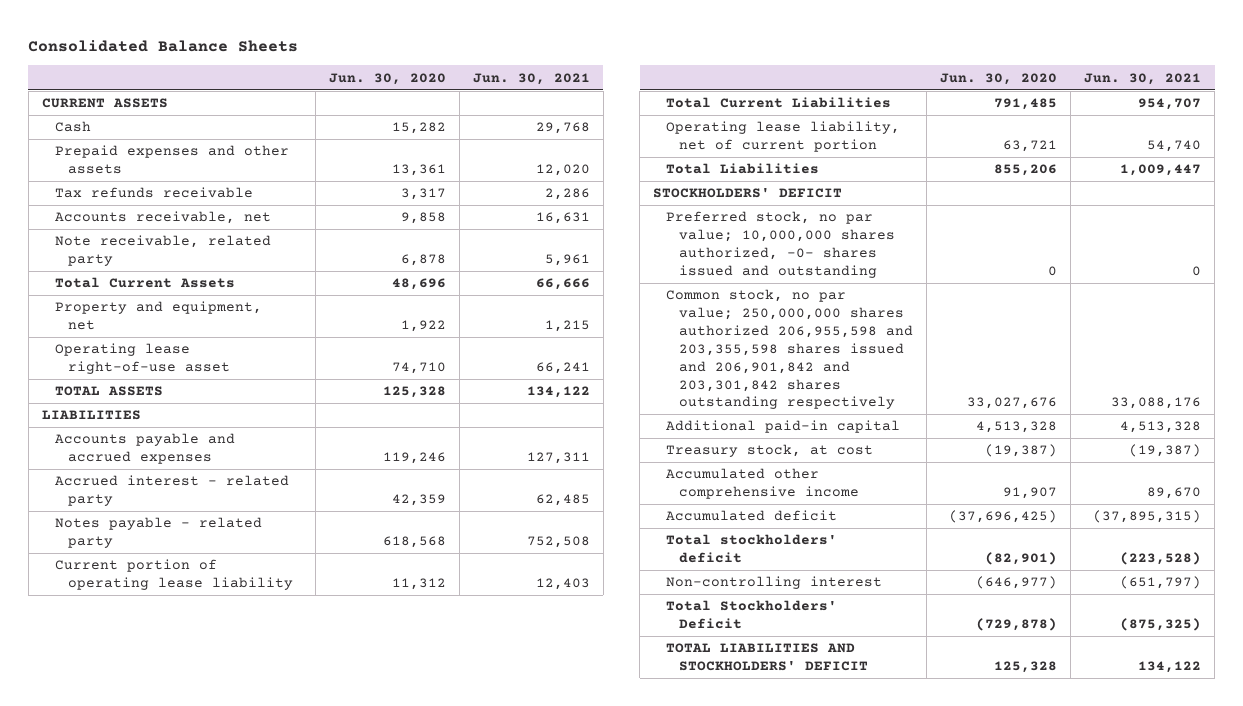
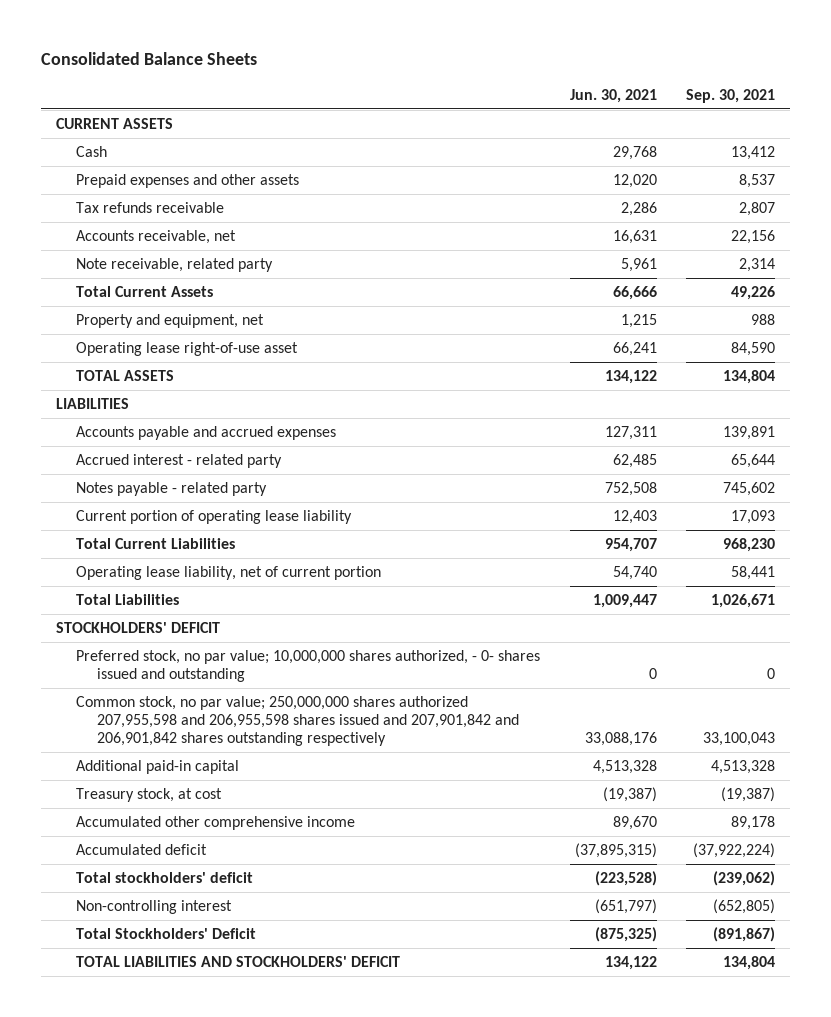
- | Jun. 30, 2020 | Jun. 30, 2021
+ | Jun. 30, 2021 | Sep. 30, 2021
- Preferred stock, no par value; 10,000,000 shares authorized, -0- shares issued and outstanding | 0 | 0
- Common stock, no par value; 250,000,000 shares authorized 206,955,598 and 203,355,598 shares issued and 206,901,842 and 203,301,842 shares outstanding respectively | 33,027,676 | 33,088,176
+ Preferred stock, no par value; 10,000,000 shares authorized, - 0- shares issued and outstanding | 0 | 0
+ Common stock, no par value; 250,000,000 shares authorized 207,955,598 and 206,955,598 shares issued and 207,901,842 and 206,901,842 shares outstanding respectively | 33,088,176 | 33,100,043

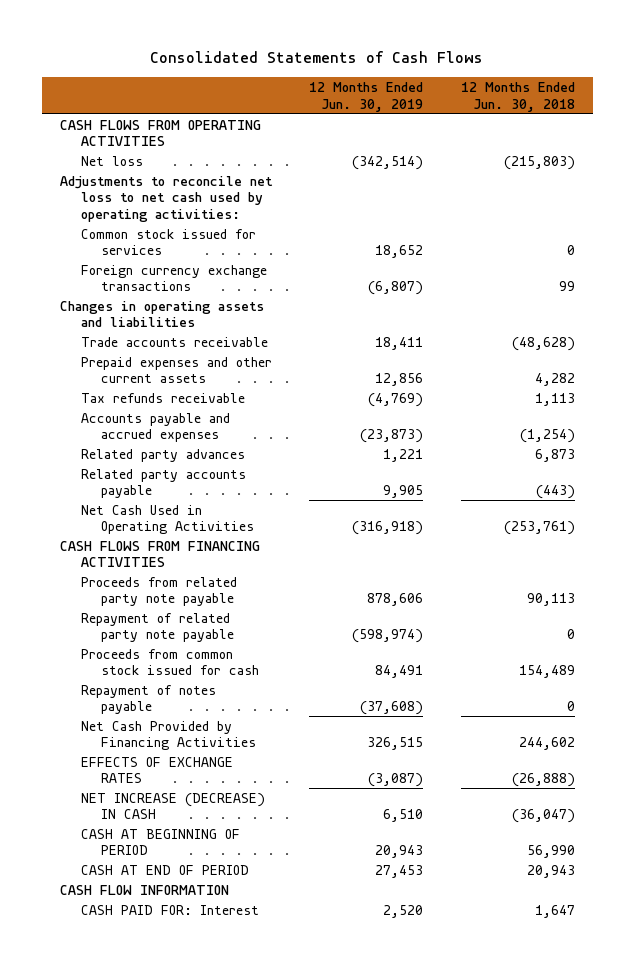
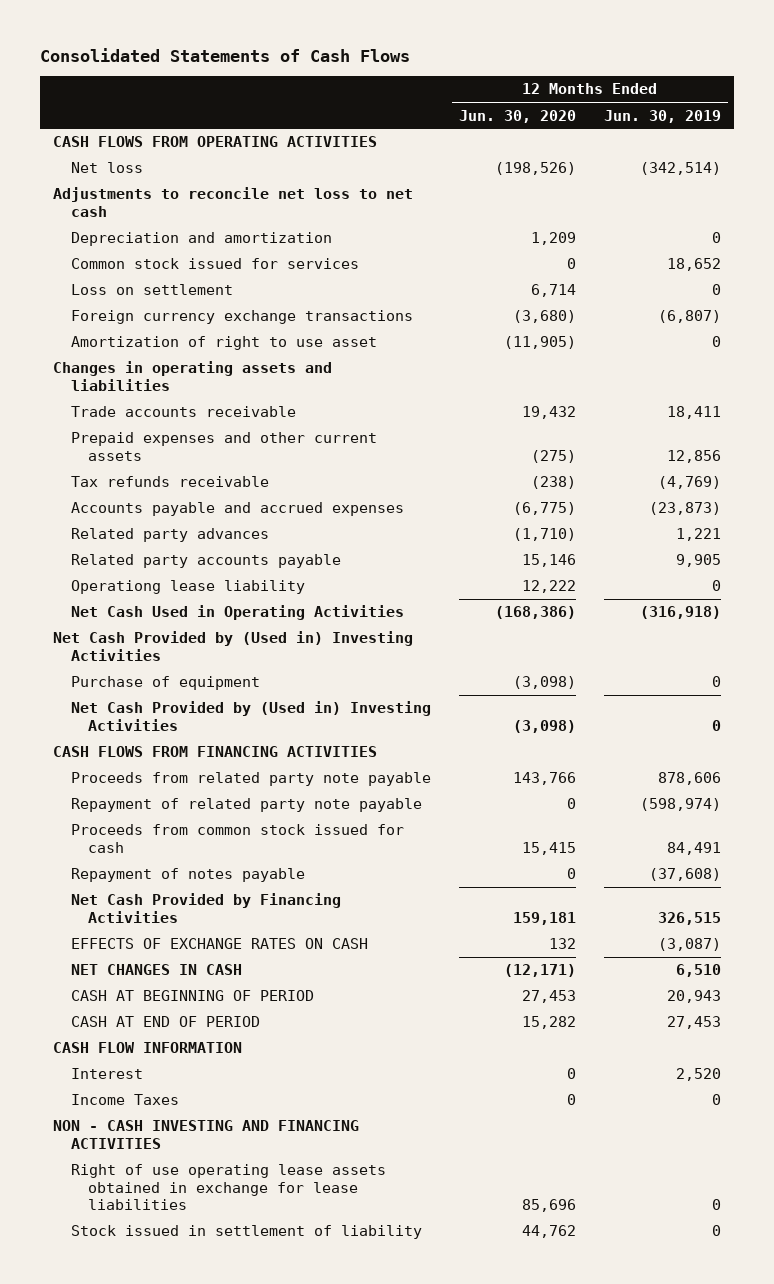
- | 12 Months Ended Jun. 30, 2019 | 12 Months Ended Jun. 30, 2018
+ | 12 Months Ended Jun. 30, 2020 | 12 Months Ended Jun. 30, 2019
- Adjustments to reconcile net loss to net cash used by operating activities:
+ Adjustments to reconcile net loss to net cash
+ Depreciation and amortization | 1,209 | 0
+ Loss on settlement | 6,714 | 0
+ Amortization of right to use asset | (11,905) | 0
+ Operationg lease liability | 12,222 | 0
+ Net Cash Provided by (Used in) Investing Activities
+ Purchase of equipment | (3,098) | 0
+ Net Cash Provided by (Used in) Investing Activities | (3,098) | 0
- EFFECTS OF EXCHANGE RATES | (3,087) | (26,888)
- NET INCREASE (DECREASE) IN CASH | 6,510 | (36,047)
+ EFFECTS OF EXCHANGE RATES ON CASH | 132 | (3,087)
+ NET CHANGES IN CASH | (12,171) | 6,510
- CASH PAID FOR: Interest | 2,520 | 1,647
+ Interest | 0 | 2,520
+ Income Taxes | 0 | 0
+ NON - CASH INVESTING AND FINANCING ACTIVITIES
+ Right of use operating lease assets obtained in exchange for lease liabilities | 85,696 | 0
+ Stock issued in settlement of liability | 44,762 | 0

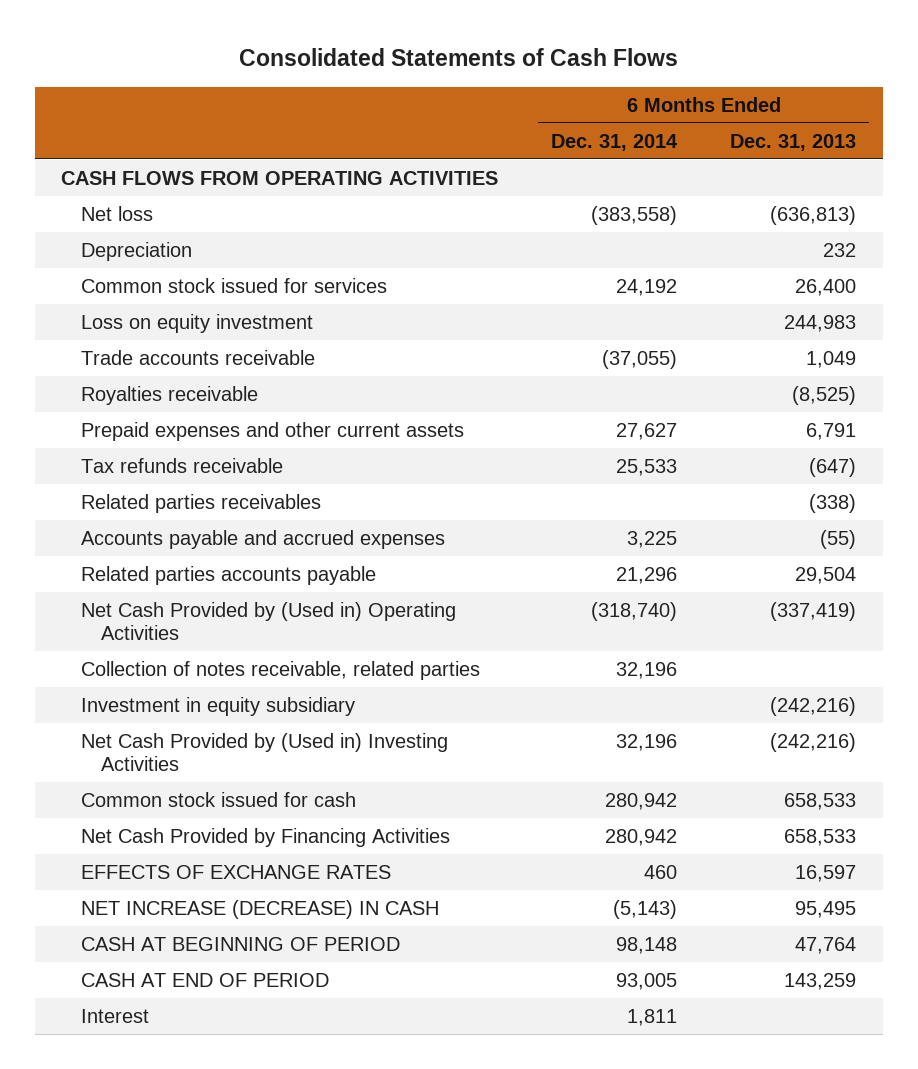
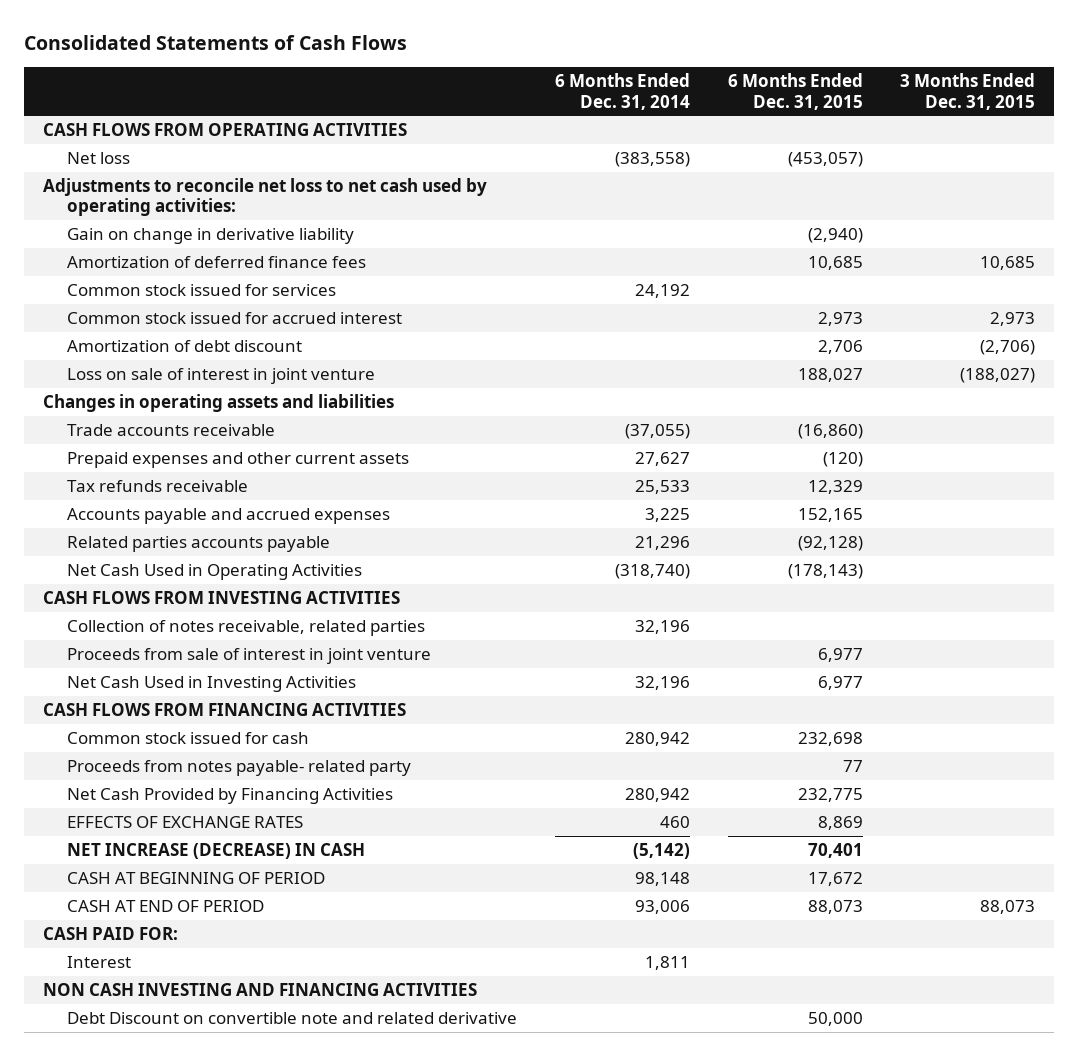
- | 6 Months Ended Dec. 31, 2014 | 6 Months Ended Dec. 31, 2013
+ | 6 Months Ended Dec. 31, 2014 | 6 Months Ended Dec. 31, 2015 | 3 Months Ended Dec. 31, 2015
- Depreciation | | 232
+ Adjustments to reconcile net loss to net cash used by operating activities:
+ Gain on change in derivative liability | | (2,940) |
+ Amortization of deferred finance fees | | 10,685 | 10,685
- Loss on equity investment | | 244,983
+ Common stock issued for accrued interest | | 2,973 | 2,973
+ Amortization of debt discount | | 2,706 | (2,706)
+ Loss on sale of interest in joint venture | | 188,027 | (188,027)
+ Changes in operating assets and liabilities
- Royalties receivable | | (8,525)
- Related parties receivables | | (338)
- Net Cash Provided by (Used in) Operating Activities | (318,740) | (337,419)
+ Net Cash Used in Operating Activities | (318,740) | (178,143) |
+ CASH FLOWS FROM INVESTING ACTIVITIES
- Investment in equity subsidiary | | (242,216)
- Net Cash Provided by (Used in) Investing Activities | 32,196 | (242,216)
+ Proceeds from sale of interest in joint venture | | 6,977 |
+ Net Cash Used in Investing Activities | 32,196 | 6,977 |
+ CASH FLOWS FROM FINANCING ACTIVITIES
+ Proceeds from notes payable- related party | | 77 |
- NET INCREASE (DECREASE) IN CASH | (5,143) | 95,495
+ NET INCREASE (DECREASE) IN CASH | (5,142) | 70,401 |
- CASH AT END OF PERIOD | 93,005 | 143,259
+ CASH AT END OF PERIOD | 93,006 | 88,073 | 88,073
+ CASH PAID FOR:
+ NON CASH INVESTING AND FINANCING ACTIVITIES
+ Debt Discount on convertible note and related derivative | | 50,000 |

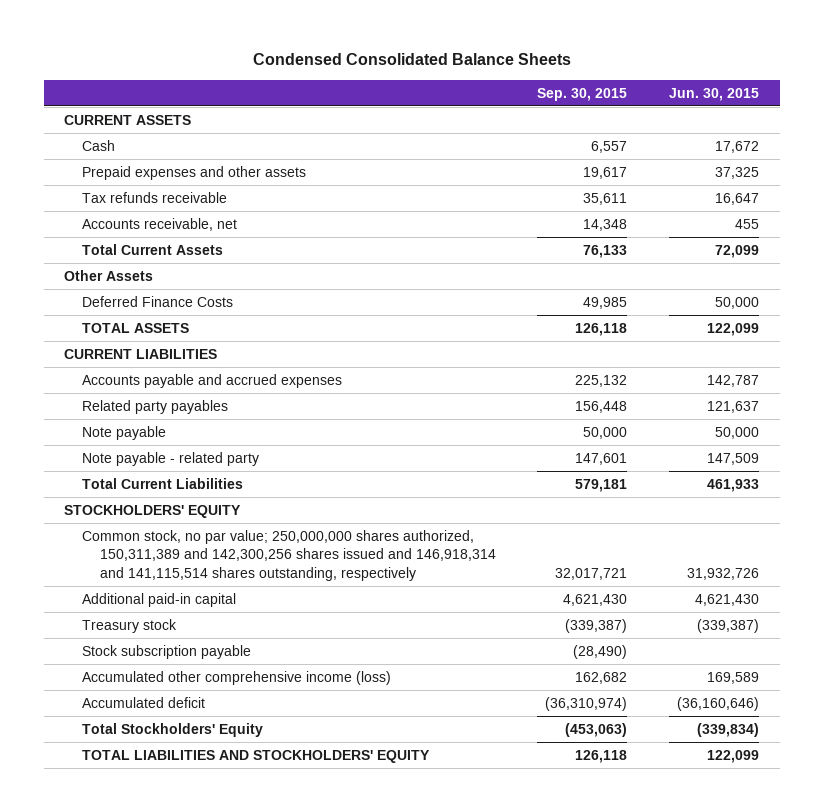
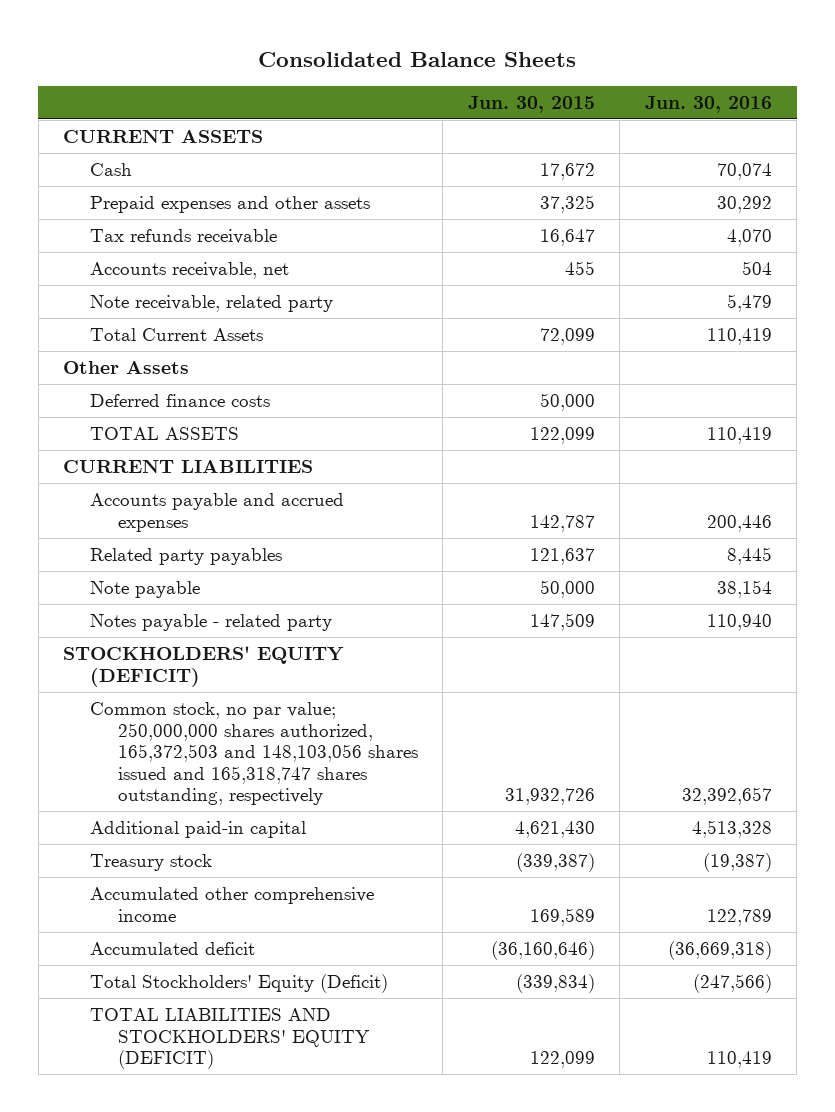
- Condensed Consolidated Balance Sheets
+ Consolidated Balance Sheets
- | Sep. 30, 2015 | Jun. 30, 2015
+ | Jun. 30, 2015 | Jun. 30, 2016
+ Note receivable, related party | | 5,479
- Deferred Finance Costs | 49,985 | 50,000
+ Deferred finance costs | 50,000 |
- Note payable - related party | 147,601 | 147,509
- Total Current Liabilities | 579,181 | 461,933
- STOCKHOLDERS' EQUITY
- Common stock, no par value; 250,000,000 shares authorized, 150,311,389 and 142,300,256 shares issued and 146,918,314 and 141,115,514 shares outstanding, respectively | 32,017,721 | 31,932,726
+ Notes payable - related party | 147,509 | 110,940
+ STOCKHOLDERS' EQUITY (DEFICIT)
+ Common stock, no par value; 250,000,000 shares authorized, 165,372,503 and 148,103,056 shares issued and 165,318,747 shares outstanding, respectively | 31,932,726 | 32,392,657
- Stock subscription payable | (28,490) |
- Accumulated other comprehensive income (loss) | 162,682 | 169,589
+ Accumulated other comprehensive income | 169,589 | 122,789
- Total Stockholders' Equity | (453,063) | (339,834)
- TOTAL LIABILITIES AND STOCKHOLDERS' EQUITY | 126,118 | 122,099
+ Total Stockholders' Equity (Deficit) | (339,834) | (247,566)
+ TOTAL LIABILITIES AND STOCKHOLDERS' EQUITY (DEFICIT) | 122,099 | 110,419

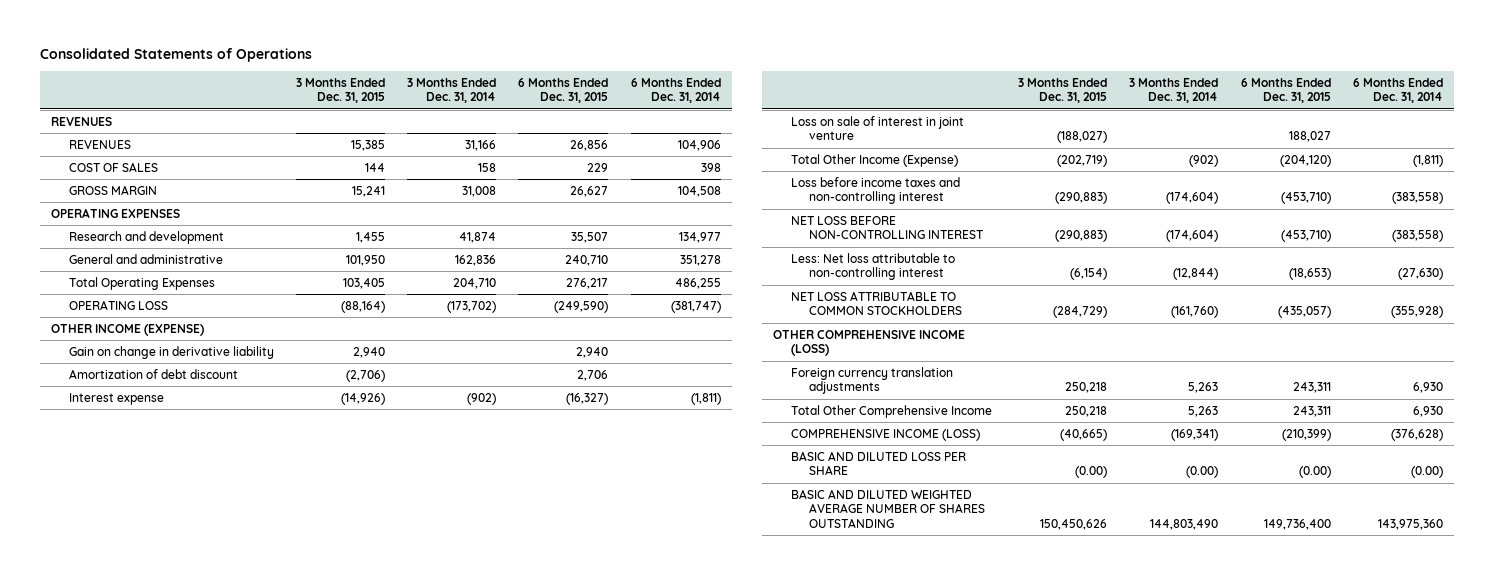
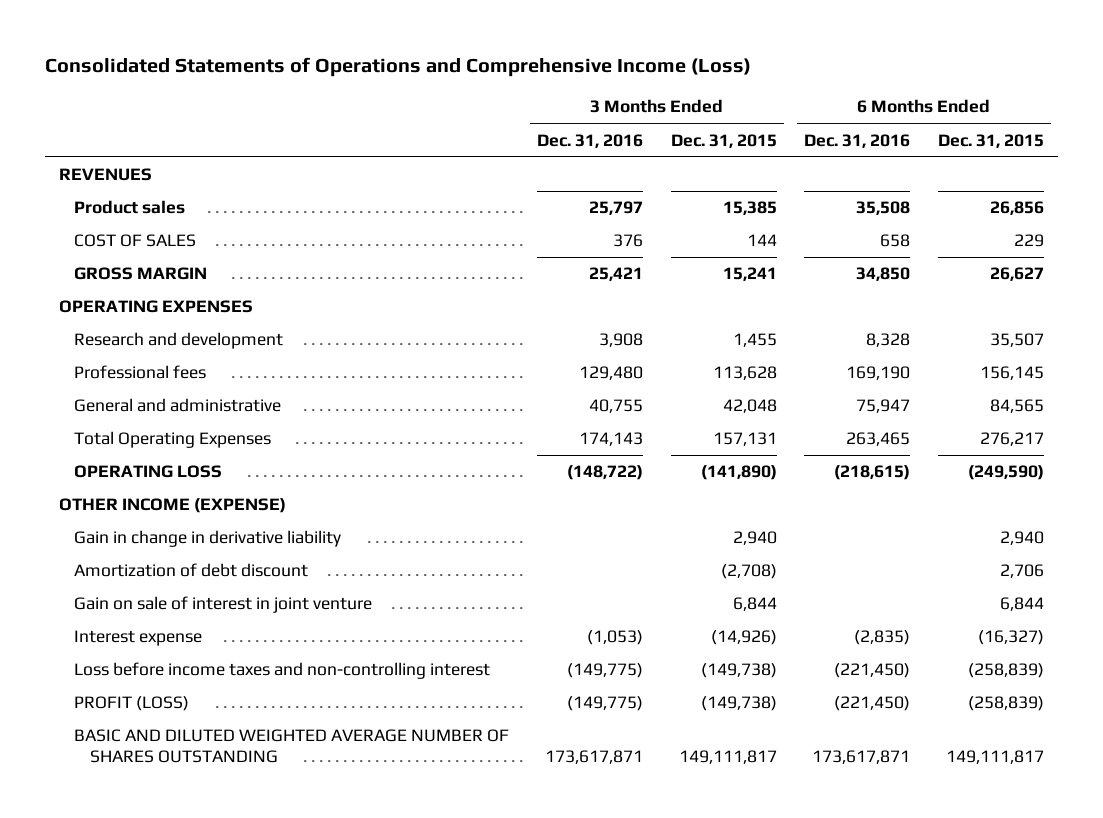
- Consolidated Statements of Operations
+ Consolidated Statements of Operations and Comprehensive Income (Loss)
- | 3 Months Ended Dec. 31, 2015 | 3 Months Ended Dec. 31, 2014 | 6 Months Ended Dec. 31, 2015 | 6 Months Ended Dec. 31, 2014
+ | 3 Months Ended Dec. 31, 2016 | 3 Months Ended Dec. 31, 2015 | 6 Months Ended Dec. 31, 2016 | 6 Months Ended Dec. 31, 2015
- REVENUES | 15,385 | 31,166 | 26,856 | 104,906
+ Product sales | 25,797 | 15,385 | 35,508 | 26,856
- General and administrative | 101,950 | 162,836 | 240,710 | 351,278
- Total Operating Expenses | 103,405 | 204,710 | 276,217 | 486,255
- OPERATING LOSS | (88,164) | (173,702) | (249,590) | (381,747)
+ Professional fees | 129,480 | 113,628 | 169,190 | 156,145
+ General and administrative | 40,755 | 42,048 | 75,947 | 84,565
+ Total Operating Expenses | 174,143 | 157,131 | 263,465 | 276,217
+ OPERATING LOSS | (148,722) | (141,890) | (218,615) | (249,590)
- Gain on change in derivative liability | 2,940 | | 2,940 |
- Amortization of debt discount | (2,706) | | 2,706 |
+ Gain in change in derivative liability | | 2,940 | | 2,940
+ Amortization of debt discount | | (2,708) | | 2,706
+ Gain on sale of interest in joint venture | | 6,844 | | 6,844
- Loss on sale of interest in joint venture | (188,027) | | 188,027 |
- Total Other Income (Expense) | (202,719) | (902) | (204,120) | (1,811)
- Loss before income taxes and non-controlling interest | (290,883) | (174,604) | (453,710) | (383,558)
- NET LOSS BEFORE NON-CONTROLLING INTEREST | (290,883) | (174,604) | (453,710) | (383,558)
- Less: Net loss attributable to non-controlling interest | (6,154) | (12,844) | (18,653) | (27,630)
- NET LOSS ATTRIBUTABLE TO COMMON STOCKHOLDERS | (284,729) | (161,760) | (435,057) | (355,928)
- OTHER COMPREHENSIVE INCOME (LOSS)
- Foreign currency translation adjustments | 250,218 | 5,263 | 243,311 | 6,930
- Total Other Comprehensive Income | 250,218 | 5,263 | 243,311 | 6,930
- COMPREHENSIVE INCOME (LOSS) | (40,665) | (169,341) | (210,399) | (376,628)
- BASIC AND DILUTED LOSS PER SHARE | (0.00) | (0.00) | (0.00) | (0.00)
- BASIC AND DILUTED WEIGHTED AVERAGE NUMBER OF SHARES OUTSTANDING | 150,450,626 | 144,803,490 | 149,736,400 | 143,975,360
+ Loss before income taxes and non-controlling interest | (149,775) | (149,738) | (221,450) | (258,839)
+ PROFIT (LOSS) | (149,775) | (149,738) | (221,450) | (258,839)
+ BASIC AND DILUTED WEIGHTED AVERAGE NUMBER OF SHARES OUTSTANDING | 173,617,871 | 149,111,817 | 173,617,871 | 149,111,817

